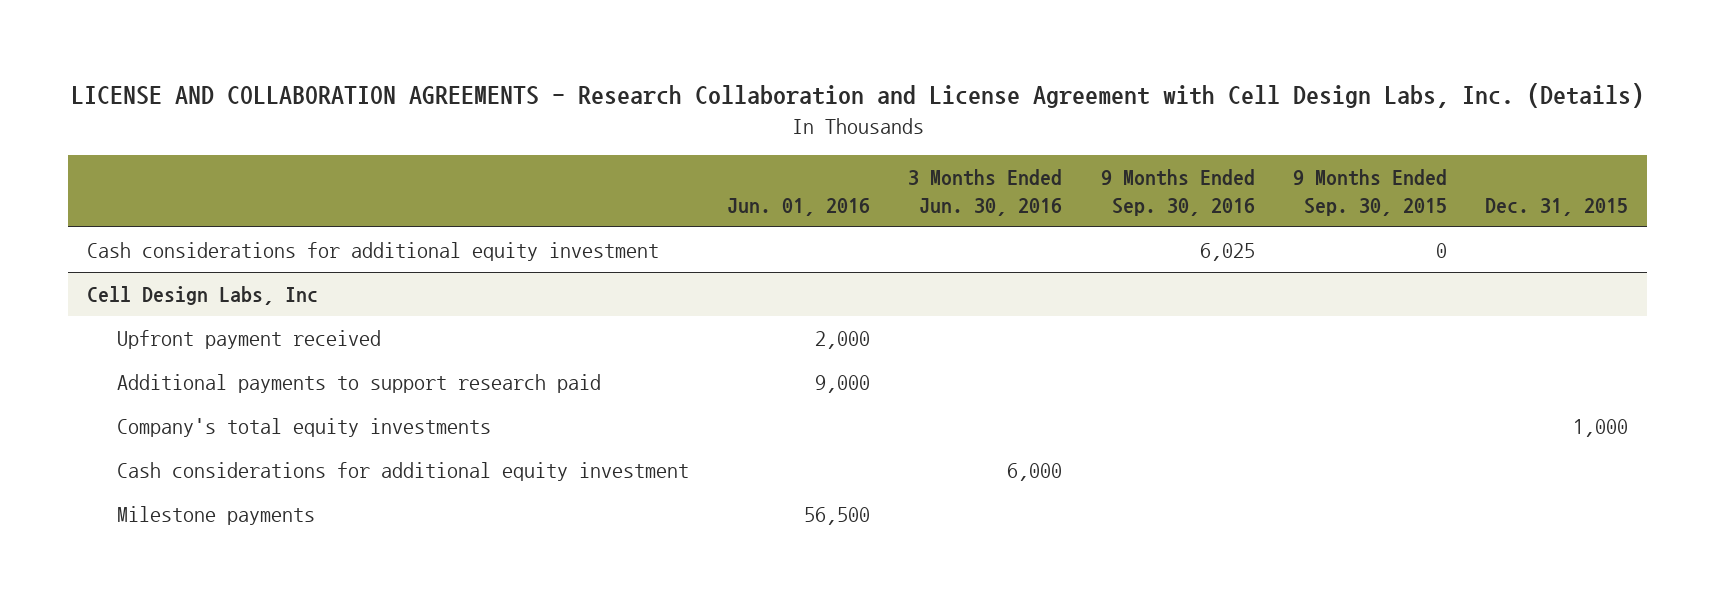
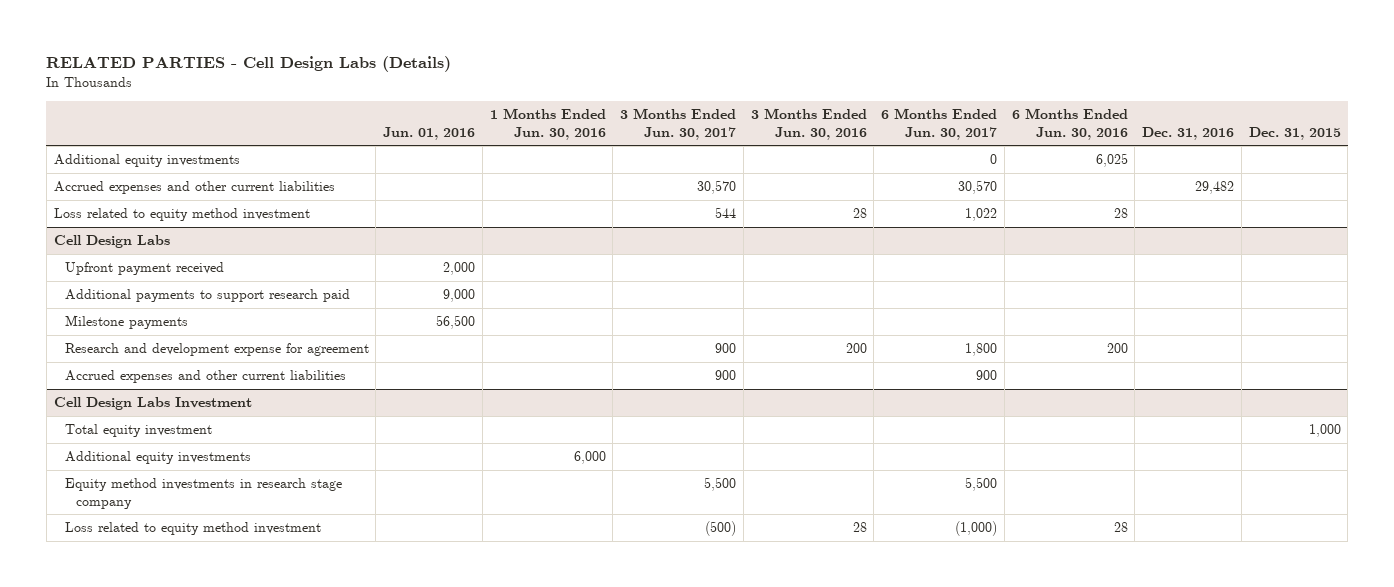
- LICENSE AND COLLABORATION AGREEMENTS - Research Collaboration and License Agreement with Cell Design Labs, Inc. (Details)
+ RELATED PARTIES - Cell Design Labs (Details)
- | Jun. 01, 2016 | 3 Months Ended Jun. 30, 2016 | 9 Months Ended Sep. 30, 2016 | 9 Months Ended Sep. 30, 2015 | Dec. 31, 2015
+ | Jun. 01, 2016 | 1 Months Ended Jun. 30, 2016 | 3 Months Ended Jun. 30, 2017 | 3 Months Ended Jun. 30, 2016 | 6 Months Ended Jun. 30, 2017 | 6 Months Ended Jun. 30, 2016 | Dec. 31, 2016 | Dec. 31, 2015
- Cash considerations for additional equity investment | | | 6,025 | 0 |
- Cell Design Labs, Inc
+ Additional equity investments | | | | | 0 | 6,025 | |
+ Accrued expenses and other current liabilities | | | 30,570 | | 30,570 | | 29,482 |
+ Loss related to equity method investment | | | 544 | 28 | 1,022 | 28 | |
+ Cell Design Labs
- Company's total equity investments | | | | | 1,000
- Cash considerations for additional equity investment | | 6,000 | | |
+ Research and development expense for agreement | | | 900 | 200 | 1,800 | 200 | |
+ Accrued expenses and other current liabilities | | | 900 | | 900 | | |
+ Cell Design Labs Investment
+ Total equity investment | | | | | | | | 1,000
+ Additional equity investments | | 6,000 | | | | | |
+ Equity method investments in research stage company | | | 5,500 | | 5,500 | | |
+ Loss related to equity method investment | | | (500) | 28 | (1,000) | 28 | |

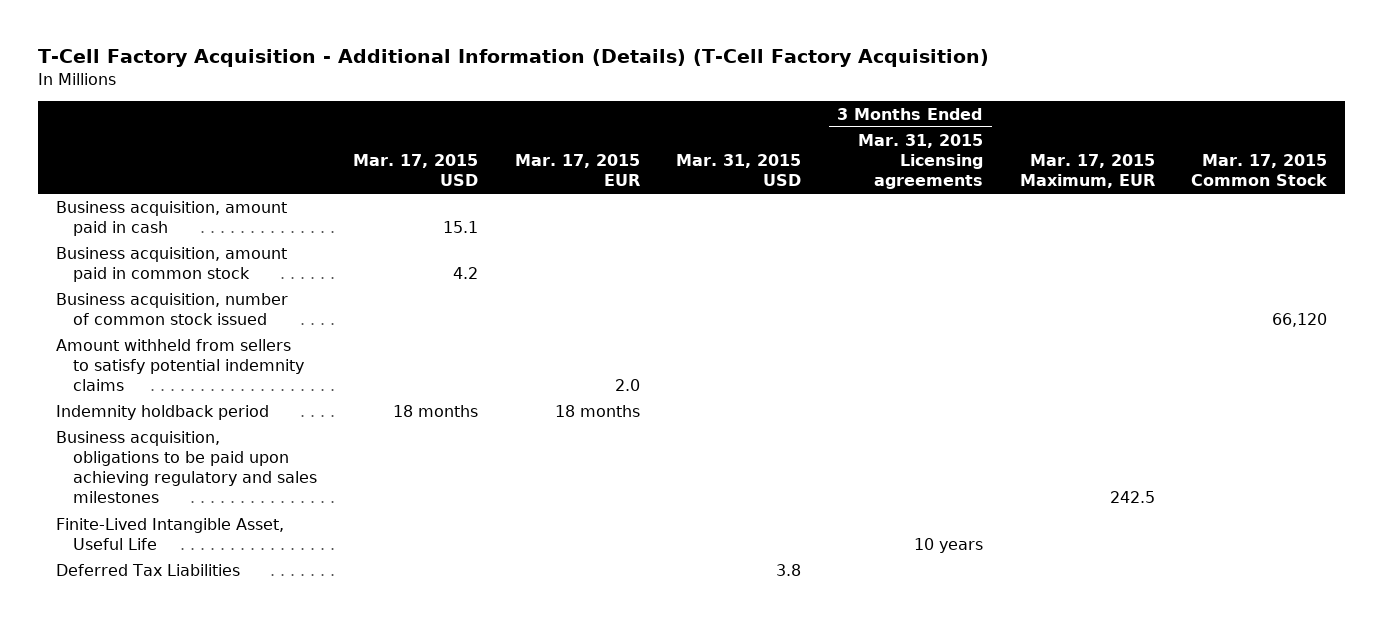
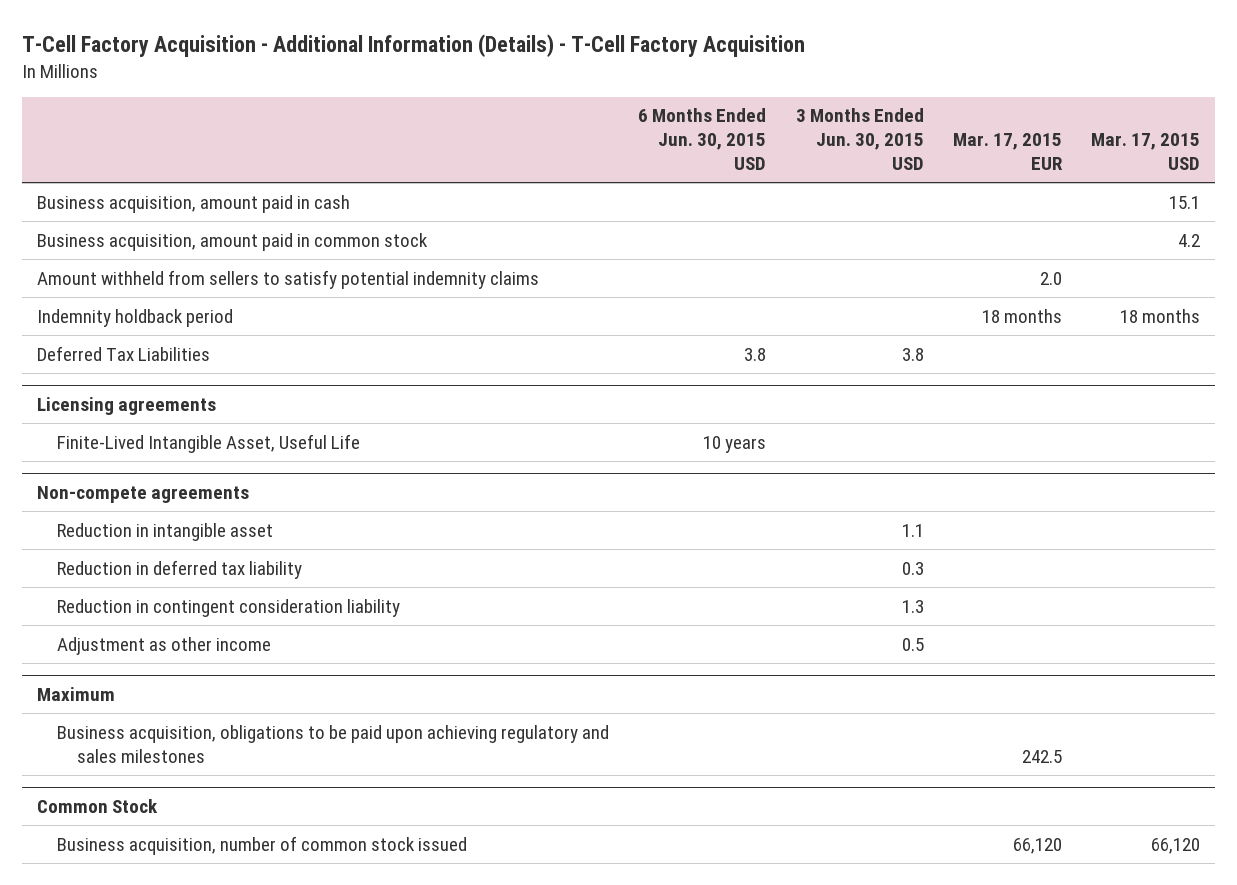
- T-Cell Factory Acquisition - Additional Information (Details) (T-Cell Factory Acquisition)
+ T-Cell Factory Acquisition - Additional Information (Details) - T-Cell Factory Acquisition
- | Mar. 17, 2015 USD | Mar. 17, 2015 EUR | Mar. 31, 2015 USD | 3 Months Ended Mar. 31, 2015 Licensing agreements | Mar. 17, 2015 Maximum, EUR | Mar. 17, 2015 Common Stock
+ | 6 Months Ended Jun. 30, 2015 USD | 3 Months Ended Jun. 30, 2015 USD | Mar. 17, 2015 EUR | Mar. 17, 2015 USD
- Business acquisition, number of common stock issued | | | | | | 66,120
- Business acquisition, obligations to be paid upon achieving regulatory and sales milestones | | | | | 242.5 |
- Finite-Lived Intangible Asset, Useful Life | | | | 10 years | |
+ Licensing agreements
+ Finite-Lived Intangible Asset, Useful Life | 10 years | | |
+ Non-compete agreements
+ Reduction in intangible asset | | 1.1 | |
+ Reduction in deferred tax liability | | 0.3 | |
+ Reduction in contingent consideration liability | | 1.3 | |
+ Adjustment as other income | | 0.5 | |
+ Maximum
+ Business acquisition, obligations to be paid upon achieving regulatory and sales milestones | | | 242.5 |
+ Common Stock
+ Business acquisition, number of common stock issued | | | 66,120 | 66,120

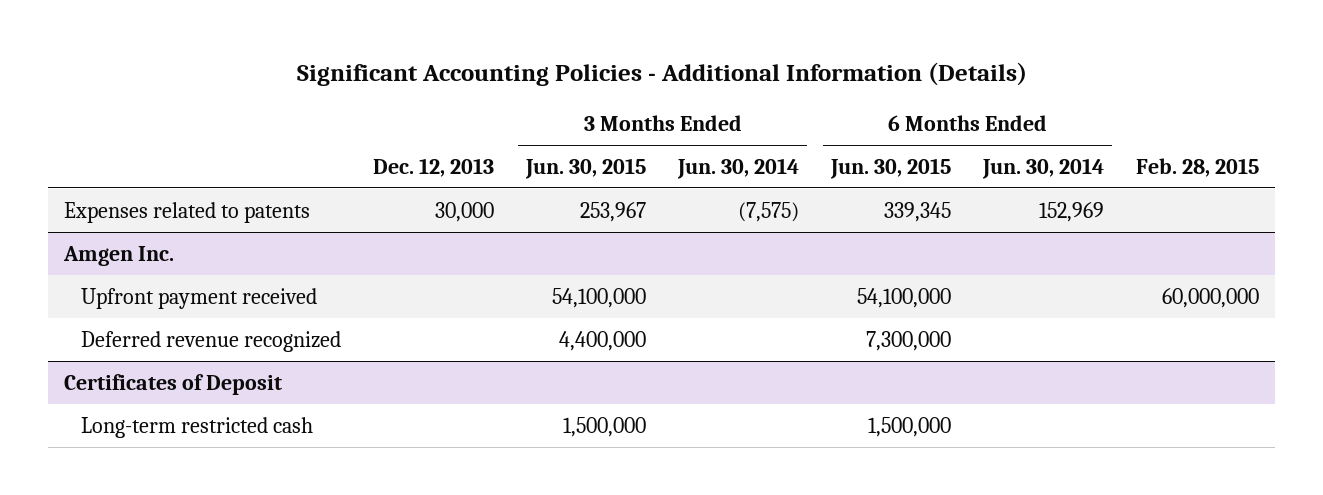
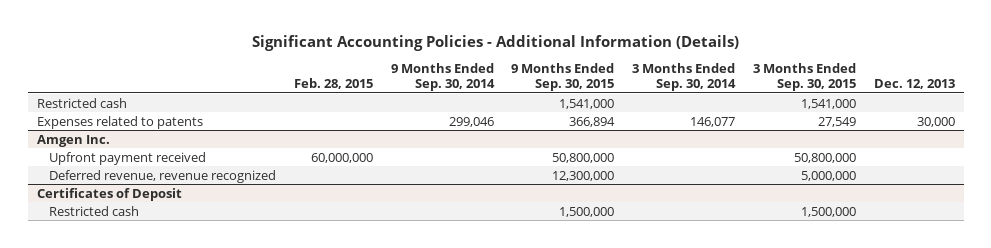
- | Dec. 12, 2013 | 3 Months Ended Jun. 30, 2015 | 3 Months Ended Jun. 30, 2014 | 6 Months Ended Jun. 30, 2015 | 6 Months Ended Jun. 30, 2014 | Feb. 28, 2015
+ | Feb. 28, 2015 | 9 Months Ended Sep. 30, 2014 | 9 Months Ended Sep. 30, 2015 | 3 Months Ended Sep. 30, 2014 | 3 Months Ended Sep. 30, 2015 | Dec. 12, 2013
+ Restricted cash | | | 1,541,000 | | 1,541,000 |
@ Amgen Inc.
- Deferred revenue recognized | | 4,400,000 | | 7,300,000 | |
+ Deferred revenue, revenue recognized | | | 12,300,000 | | 5,000,000 |
@ Certificates of Deposit
- Long-term restricted cash | | 1,500,000 | | 1,500,000 | |
+ Restricted cash | | | 1,500,000 | | 1,500,000 |

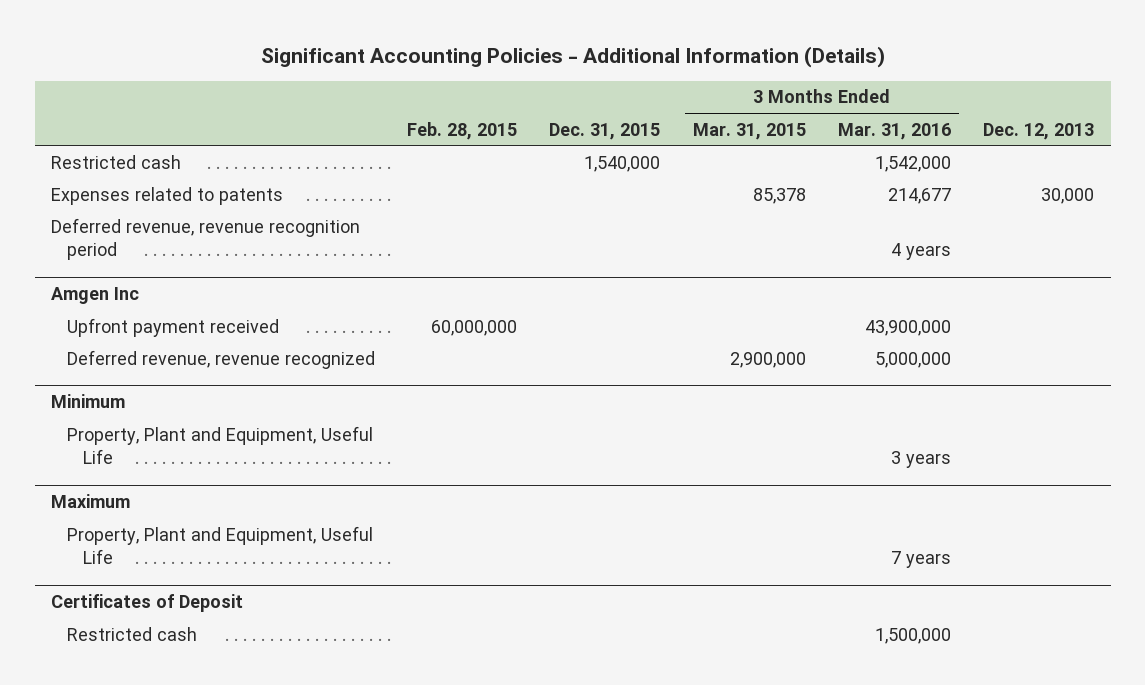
- | Feb. 28, 2015 | 9 Months Ended Sep. 30, 2014 | 9 Months Ended Sep. 30, 2015 | 3 Months Ended Sep. 30, 2014 | 3 Months Ended Sep. 30, 2015 | Dec. 12, 2013
+ | Feb. 28, 2015 | Dec. 31, 2015 | 3 Months Ended Mar. 31, 2015 | 3 Months Ended Mar. 31, 2016 | Dec. 12, 2013
- Amgen Inc.
+ Deferred revenue, revenue recognition period | | | | 4 years |
+ Amgen Inc
+ Minimum
+ Property, Plant and Equipment, Useful Life | | | | 3 years |
+ Maximum
+ Property, Plant and Equipment, Useful Life | | | | 7 years |

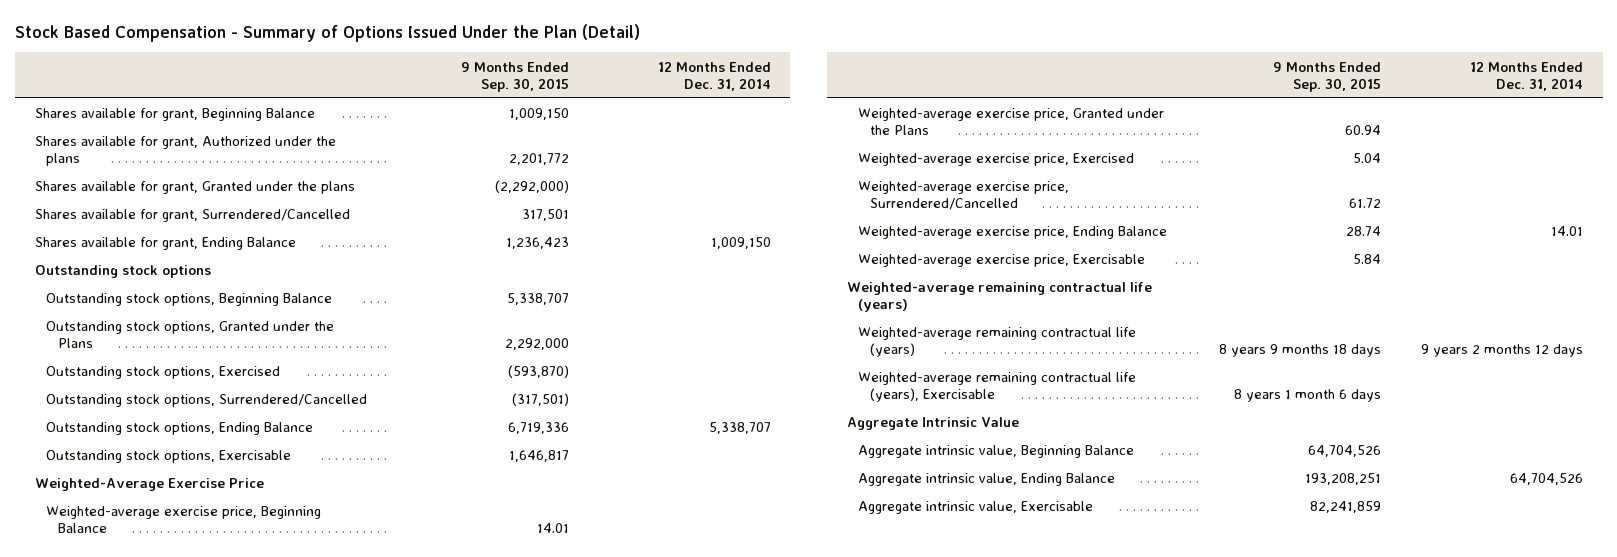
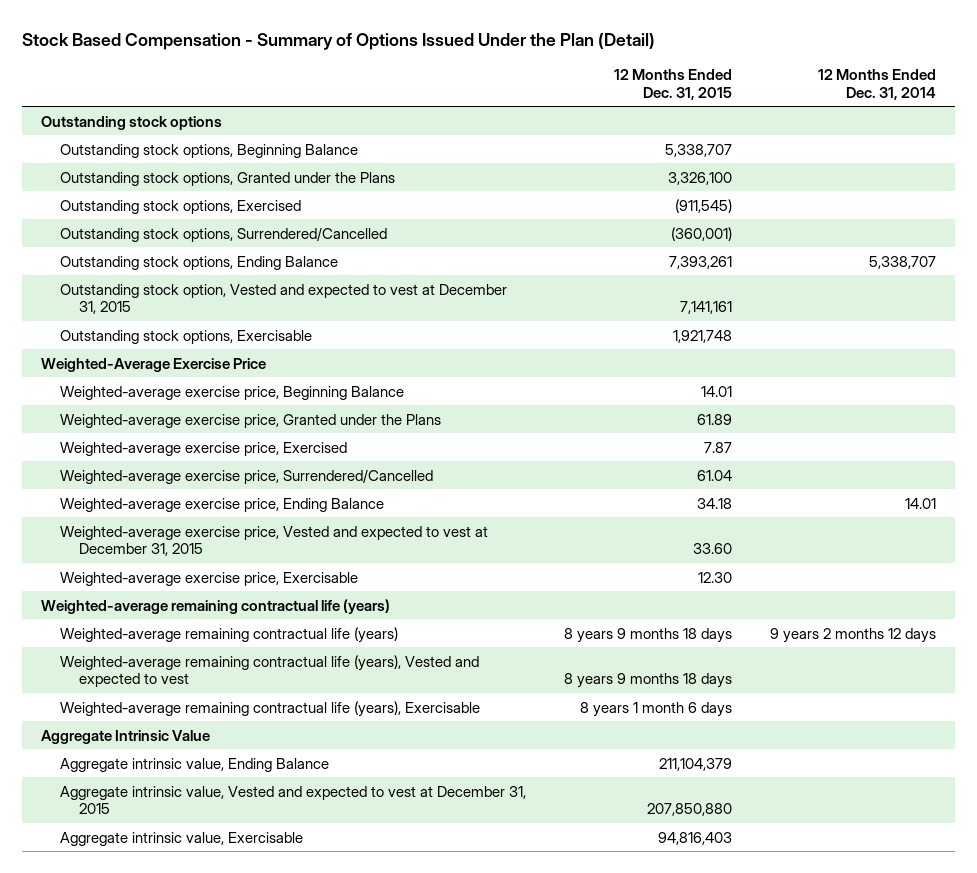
- | 9 Months Ended Sep. 30, 2015 | 12 Months Ended Dec. 31, 2014
+ | 12 Months Ended Dec. 31, 2015 | 12 Months Ended Dec. 31, 2014
- Shares available for grant, Beginning Balance | 1,009,150 |
- Shares available for grant, Authorized under the plans | 2,201,772 |
- Shares available for grant, Granted under the plans | (2,292,000) |
- Shares available for grant, Surrendered/Cancelled | 317,501 |
- Shares available for grant, Ending Balance | 1,236,423 | 1,009,150
+ Outstanding stock option, Vested and expected to vest at December 31, 2015 | 7,141,161 |
+ Weighted-average exercise price, Vested and expected to vest at December 31, 2015 | 33.60 |
+ Weighted-average remaining contractual life (years), Vested and expected to vest | 8 years 9 months 18 days |
- Aggregate intrinsic value, Beginning Balance | 64,704,526 |
- Aggregate intrinsic value, Ending Balance | 193,208,251 | 64,704,526
+ Aggregate intrinsic value, Ending Balance | 211,104,379 |
+ Aggregate intrinsic value, Vested and expected to vest at December 31, 2015 | 207,850,880 |

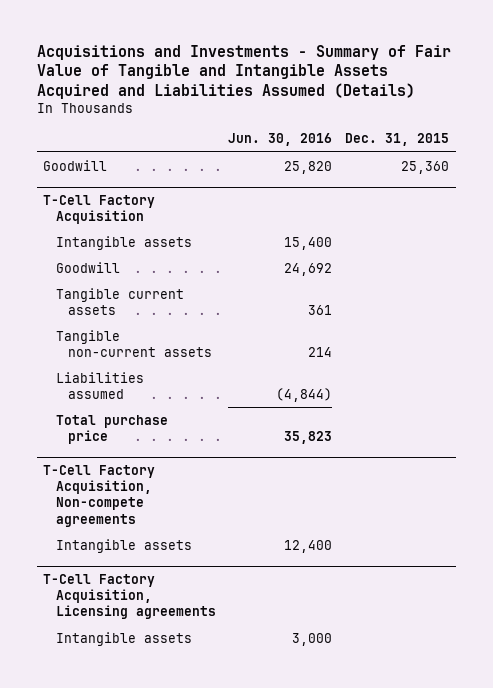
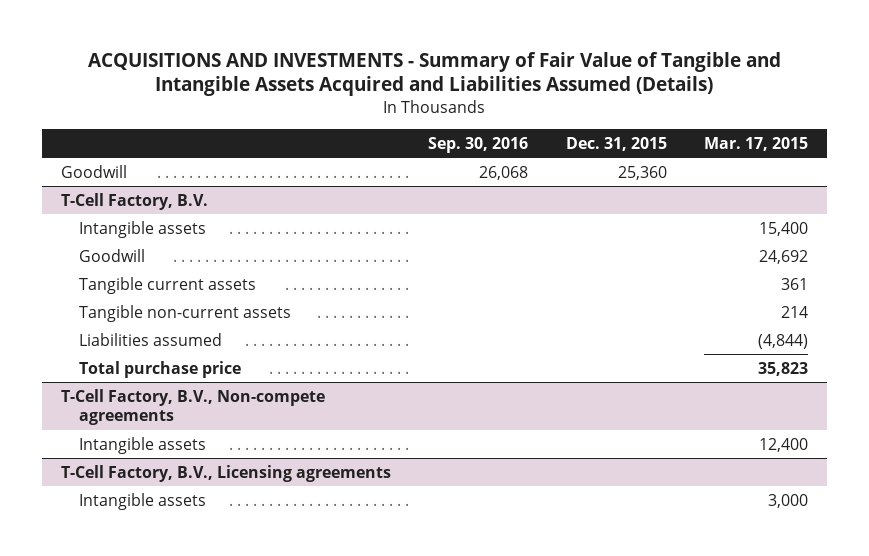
- Acquisitions and Investments - Summary of Fair Value of Tangible and Intangible Assets Acquired and Liabilities Assumed (Details)
+ ACQUISITIONS AND INVESTMENTS - Summary of Fair Value of Tangible and Intangible Assets Acquired and Liabilities Assumed (Details)
- | Jun. 30, 2016 | Dec. 31, 2015
+ | Sep. 30, 2016 | Dec. 31, 2015 | Mar. 17, 2015
- T-Cell Factory Acquisition
+ T-Cell Factory, B.V.
- T-Cell Factory Acquisition, Non-compete agreements
+ T-Cell Factory, B.V., Non-compete agreements
- T-Cell Factory Acquisition, Licensing agreements
+ T-Cell Factory, B.V., Licensing agreements

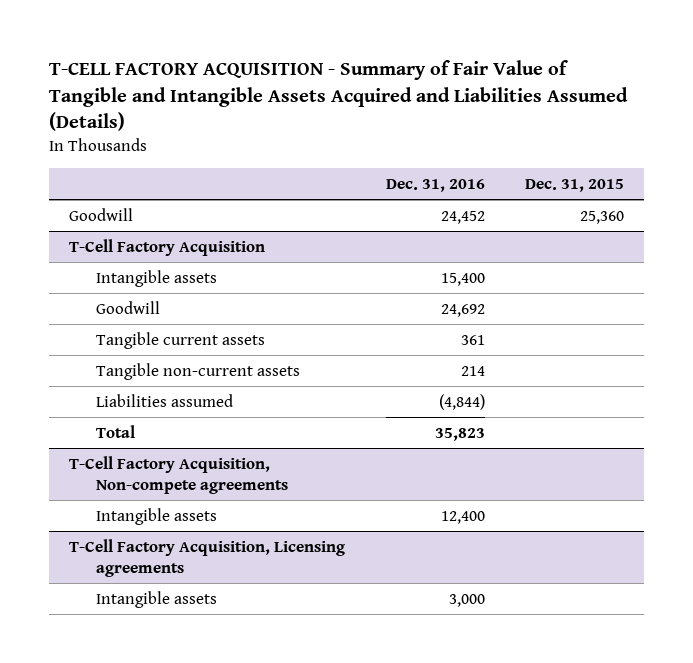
- ACQUISITIONS AND INVESTMENTS - Summary of Fair Value of Tangible and Intangible Assets Acquired and Liabilities Assumed (Details)
+ T-CELL FACTORY ACQUISITION - Summary of Fair Value of Tangible and Intangible Assets Acquired and Liabilities Assumed (Details)
- | Sep. 30, 2016 | Dec. 31, 2015 | Mar. 17, 2015
+ | Dec. 31, 2016 | Dec. 31, 2015
- T-Cell Factory, B.V.
+ T-Cell Factory Acquisition
- Total purchase price | | | 35,823
- T-Cell Factory, B.V., Non-compete agreements
+ Total | 35,823 |
+ T-Cell Factory Acquisition, Non-compete agreements
- T-Cell Factory, B.V., Licensing agreements
+ T-Cell Factory Acquisition, Licensing agreements

